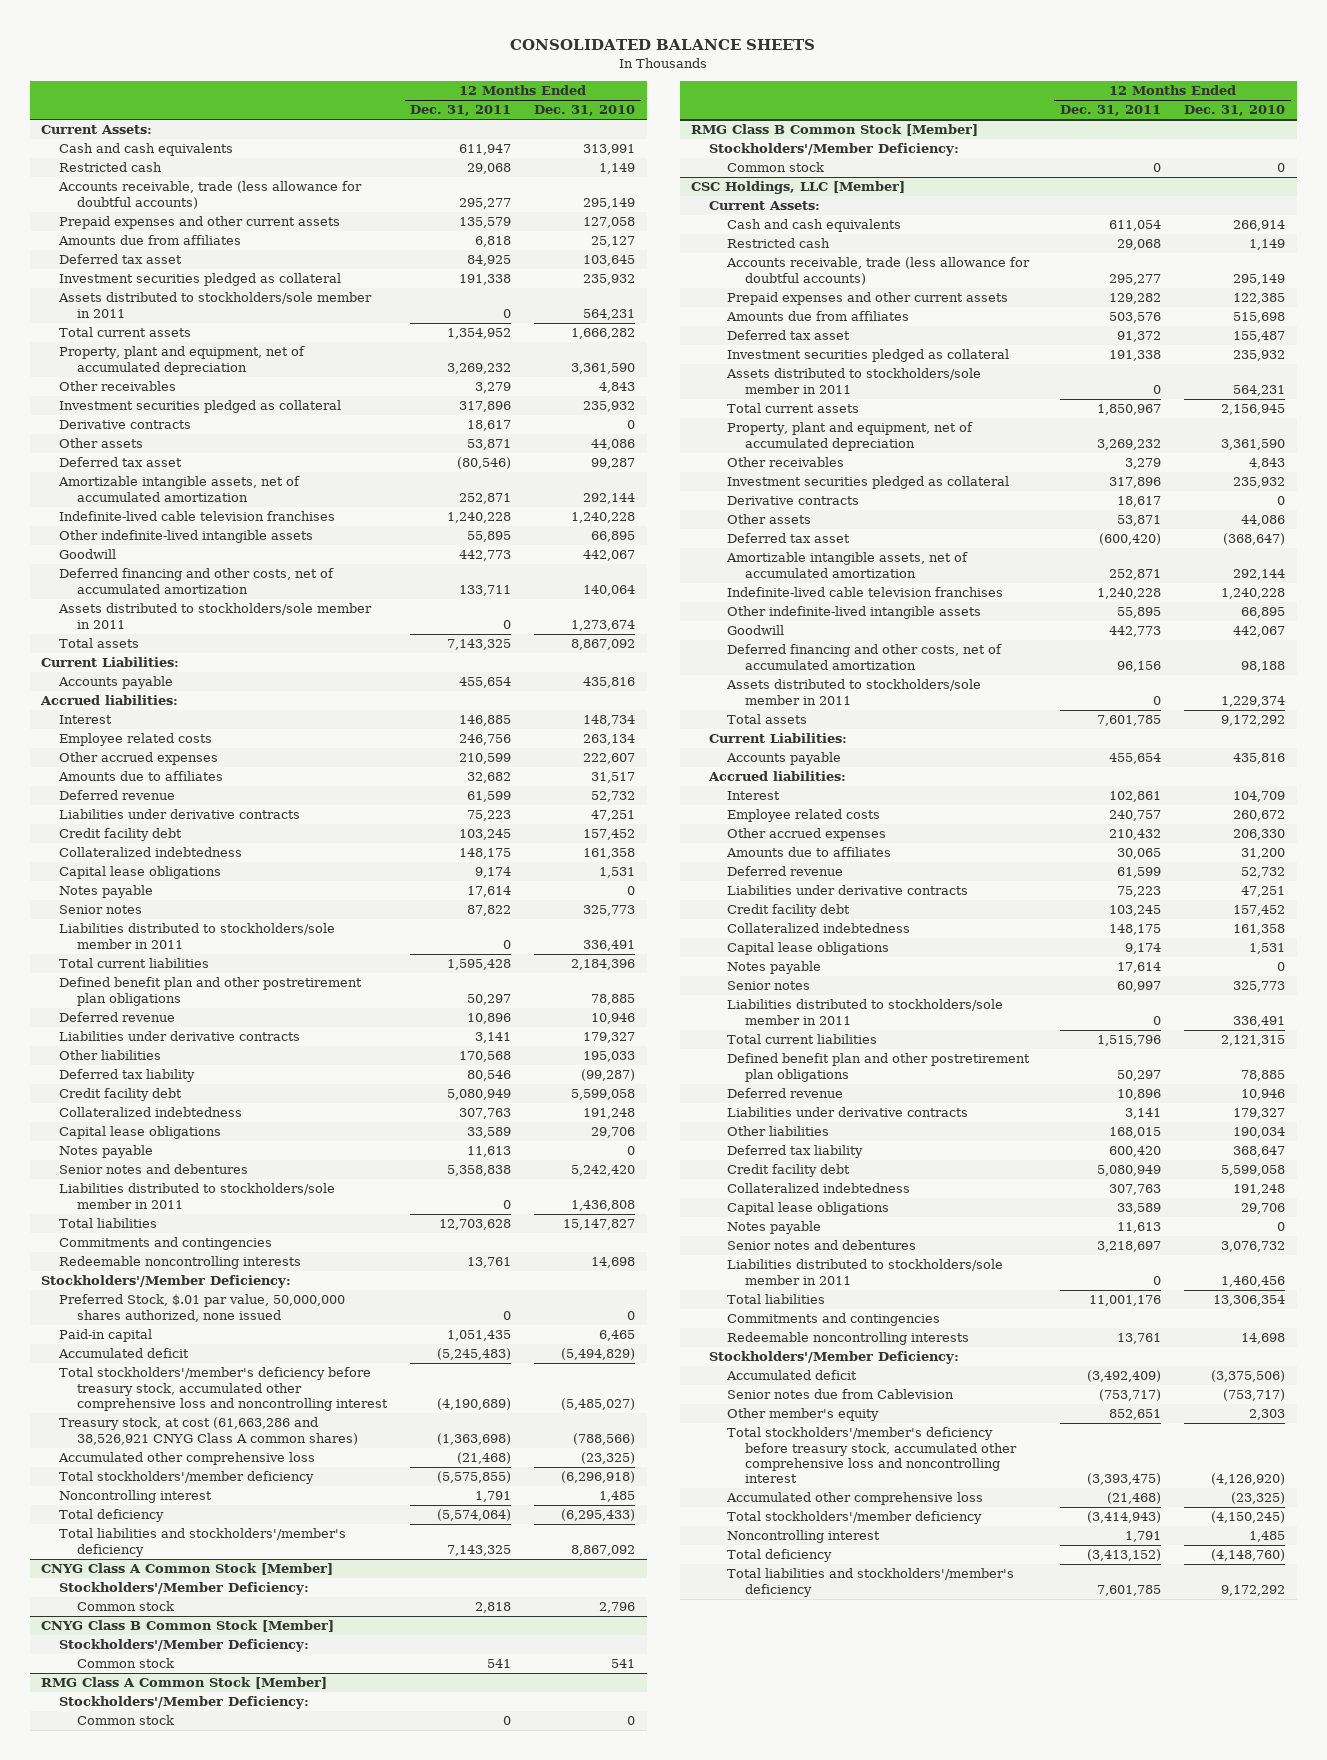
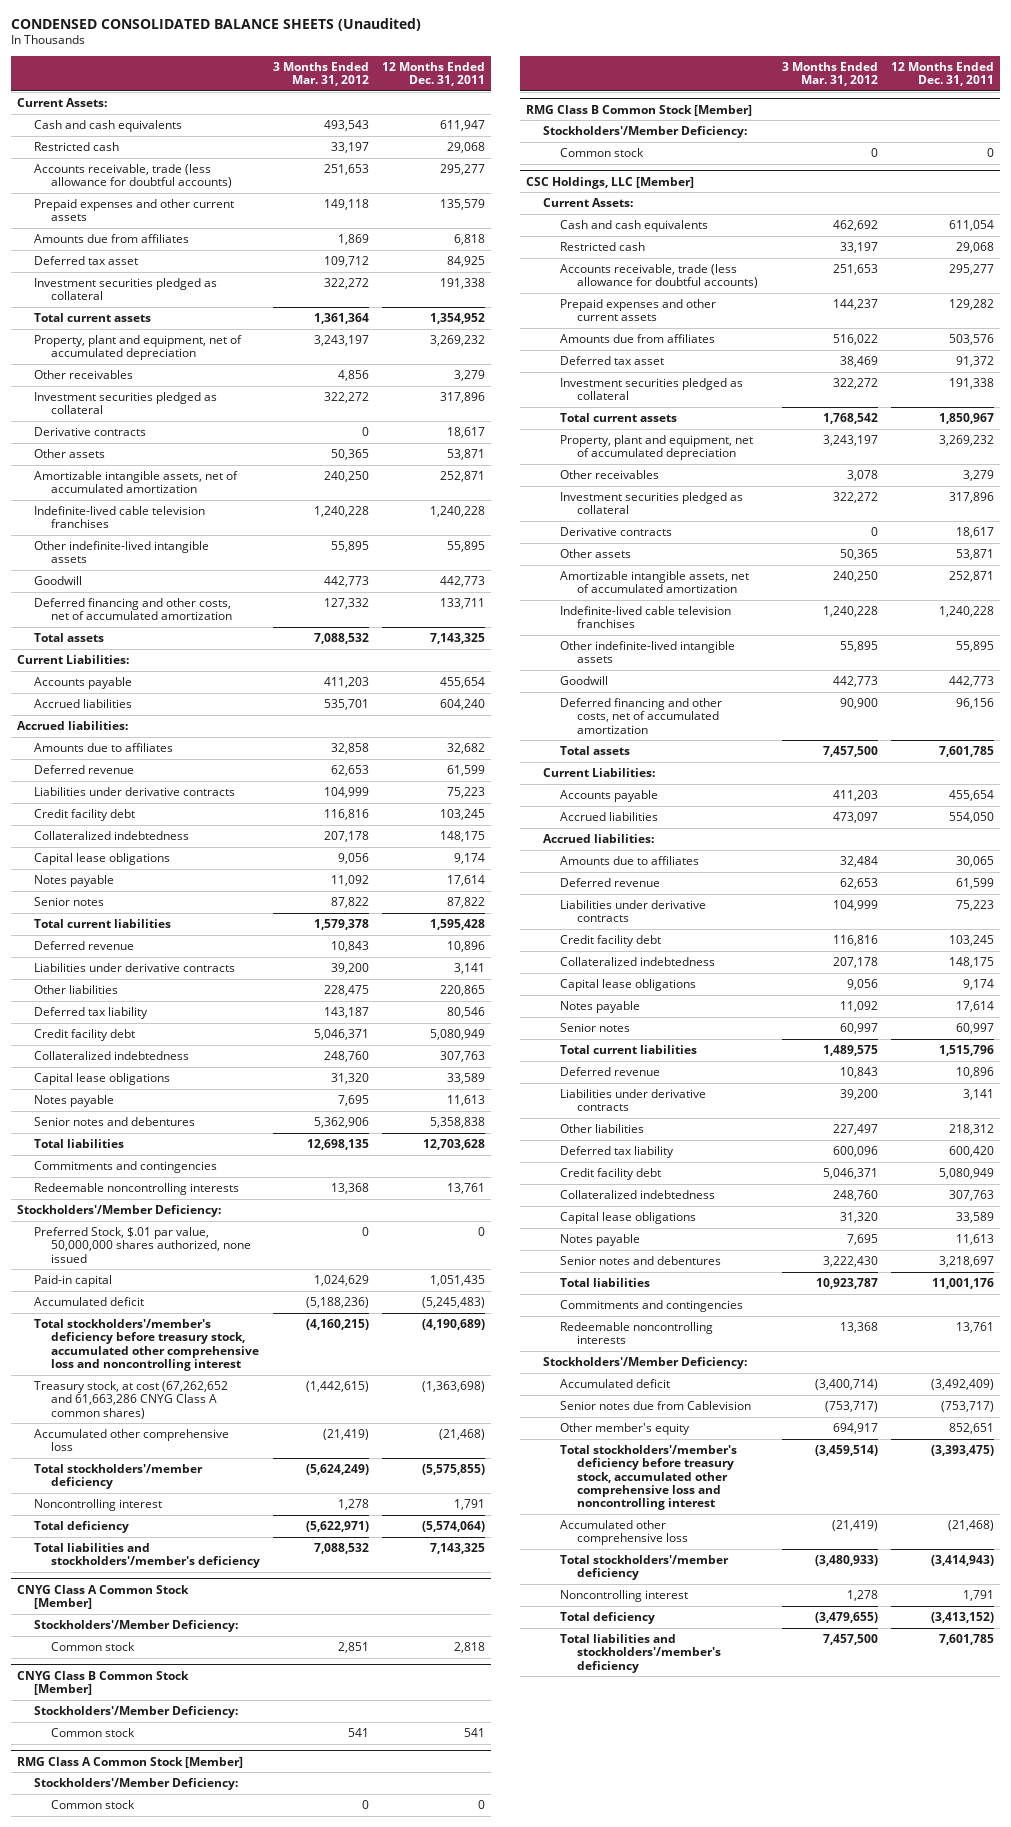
- CONSOLIDATED BALANCE SHEETS
+ CONDENSED CONSOLIDATED BALANCE SHEETS (Unaudited)
- | 12 Months Ended Dec. 31, 2011 | 12 Months Ended Dec. 31, 2010
+ | 3 Months Ended Mar. 31, 2012 | 12 Months Ended Dec. 31, 2011
- Assets distributed to stockholders/sole member in 2011 | 0 | 564,231
- Deferred tax asset | (80,546) | 99,287
- Assets distributed to stockholders/sole member in 2011 | 0 | 1,273,674
+ Accrued liabilities | 535,701 | 604,240
- Interest | 146,885 | 148,734
- Employee related costs | 246,756 | 263,134
- Other accrued expenses | 210,599 | 222,607
- Liabilities distributed to stockholders/sole member in 2011 | 0 | 336,491
- Defined benefit plan and other postretirement plan obligations | 50,297 | 78,885
- Other liabilities | 170,568 | 195,033
+ Other liabilities | 228,475 | 220,865
- Liabilities distributed to stockholders/sole member in 2011 | 0 | 1,436,808
- Treasury stock, at cost (61,663,286 and 38,526,921 CNYG Class A common shares) | (1,363,698) | (788,566)
+ Treasury stock, at cost (67,262,652 and 61,663,286 CNYG Class A common shares) | (1,442,615) | (1,363,698)
@ CSC Holdings, LLC [Member]
- Assets distributed to stockholders/sole member in 2011 | 0 | 564,231
- Deferred tax asset | (600,420) | (368,647)
- Assets distributed to stockholders/sole member in 2011 | 0 | 1,229,374
+ Accrued liabilities | 473,097 | 554,050
- Interest | 102,861 | 104,709
- Employee related costs | 240,757 | 260,672
- Other accrued expenses | 210,432 | 206,330
- Liabilities distributed to stockholders/sole member in 2011 | 0 | 336,491
- Defined benefit plan and other postretirement plan obligations | 50,297 | 78,885
- Other liabilities | 168,015 | 190,034
+ Other liabilities | 227,497 | 218,312
- Liabilities distributed to stockholders/sole member in 2011 | 0 | 1,460,456

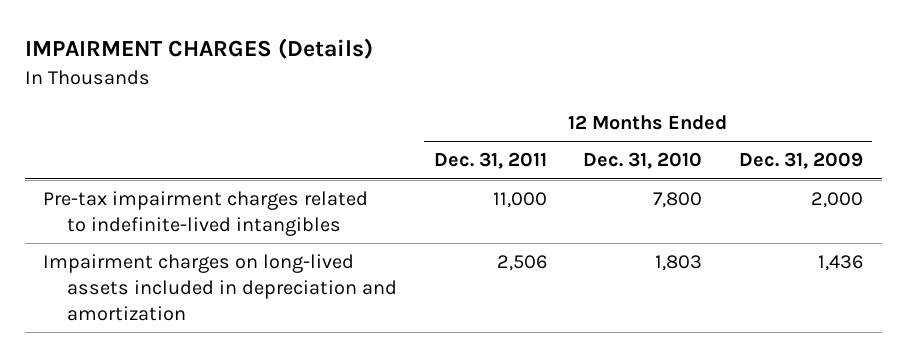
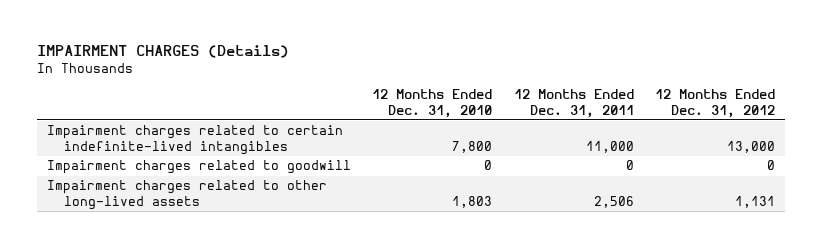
- | 12 Months Ended Dec. 31, 2011 | 12 Months Ended Dec. 31, 2010 | 12 Months Ended Dec. 31, 2009
+ | 12 Months Ended Dec. 31, 2010 | 12 Months Ended Dec. 31, 2011 | 12 Months Ended Dec. 31, 2012
- Pre-tax impairment charges related to indefinite-lived intangibles | 11,000 | 7,800 | 2,000
- Impairment charges on long-lived assets included in depreciation and amortization | 2,506 | 1,803 | 1,436
+ Impairment charges related to certain indefinite-lived intangibles | 7,800 | 11,000 | 13,000
+ Impairment charges related to goodwill | 0 | 0 | 0
+ Impairment charges related to other long-lived assets | 1,803 | 2,506 | 1,131

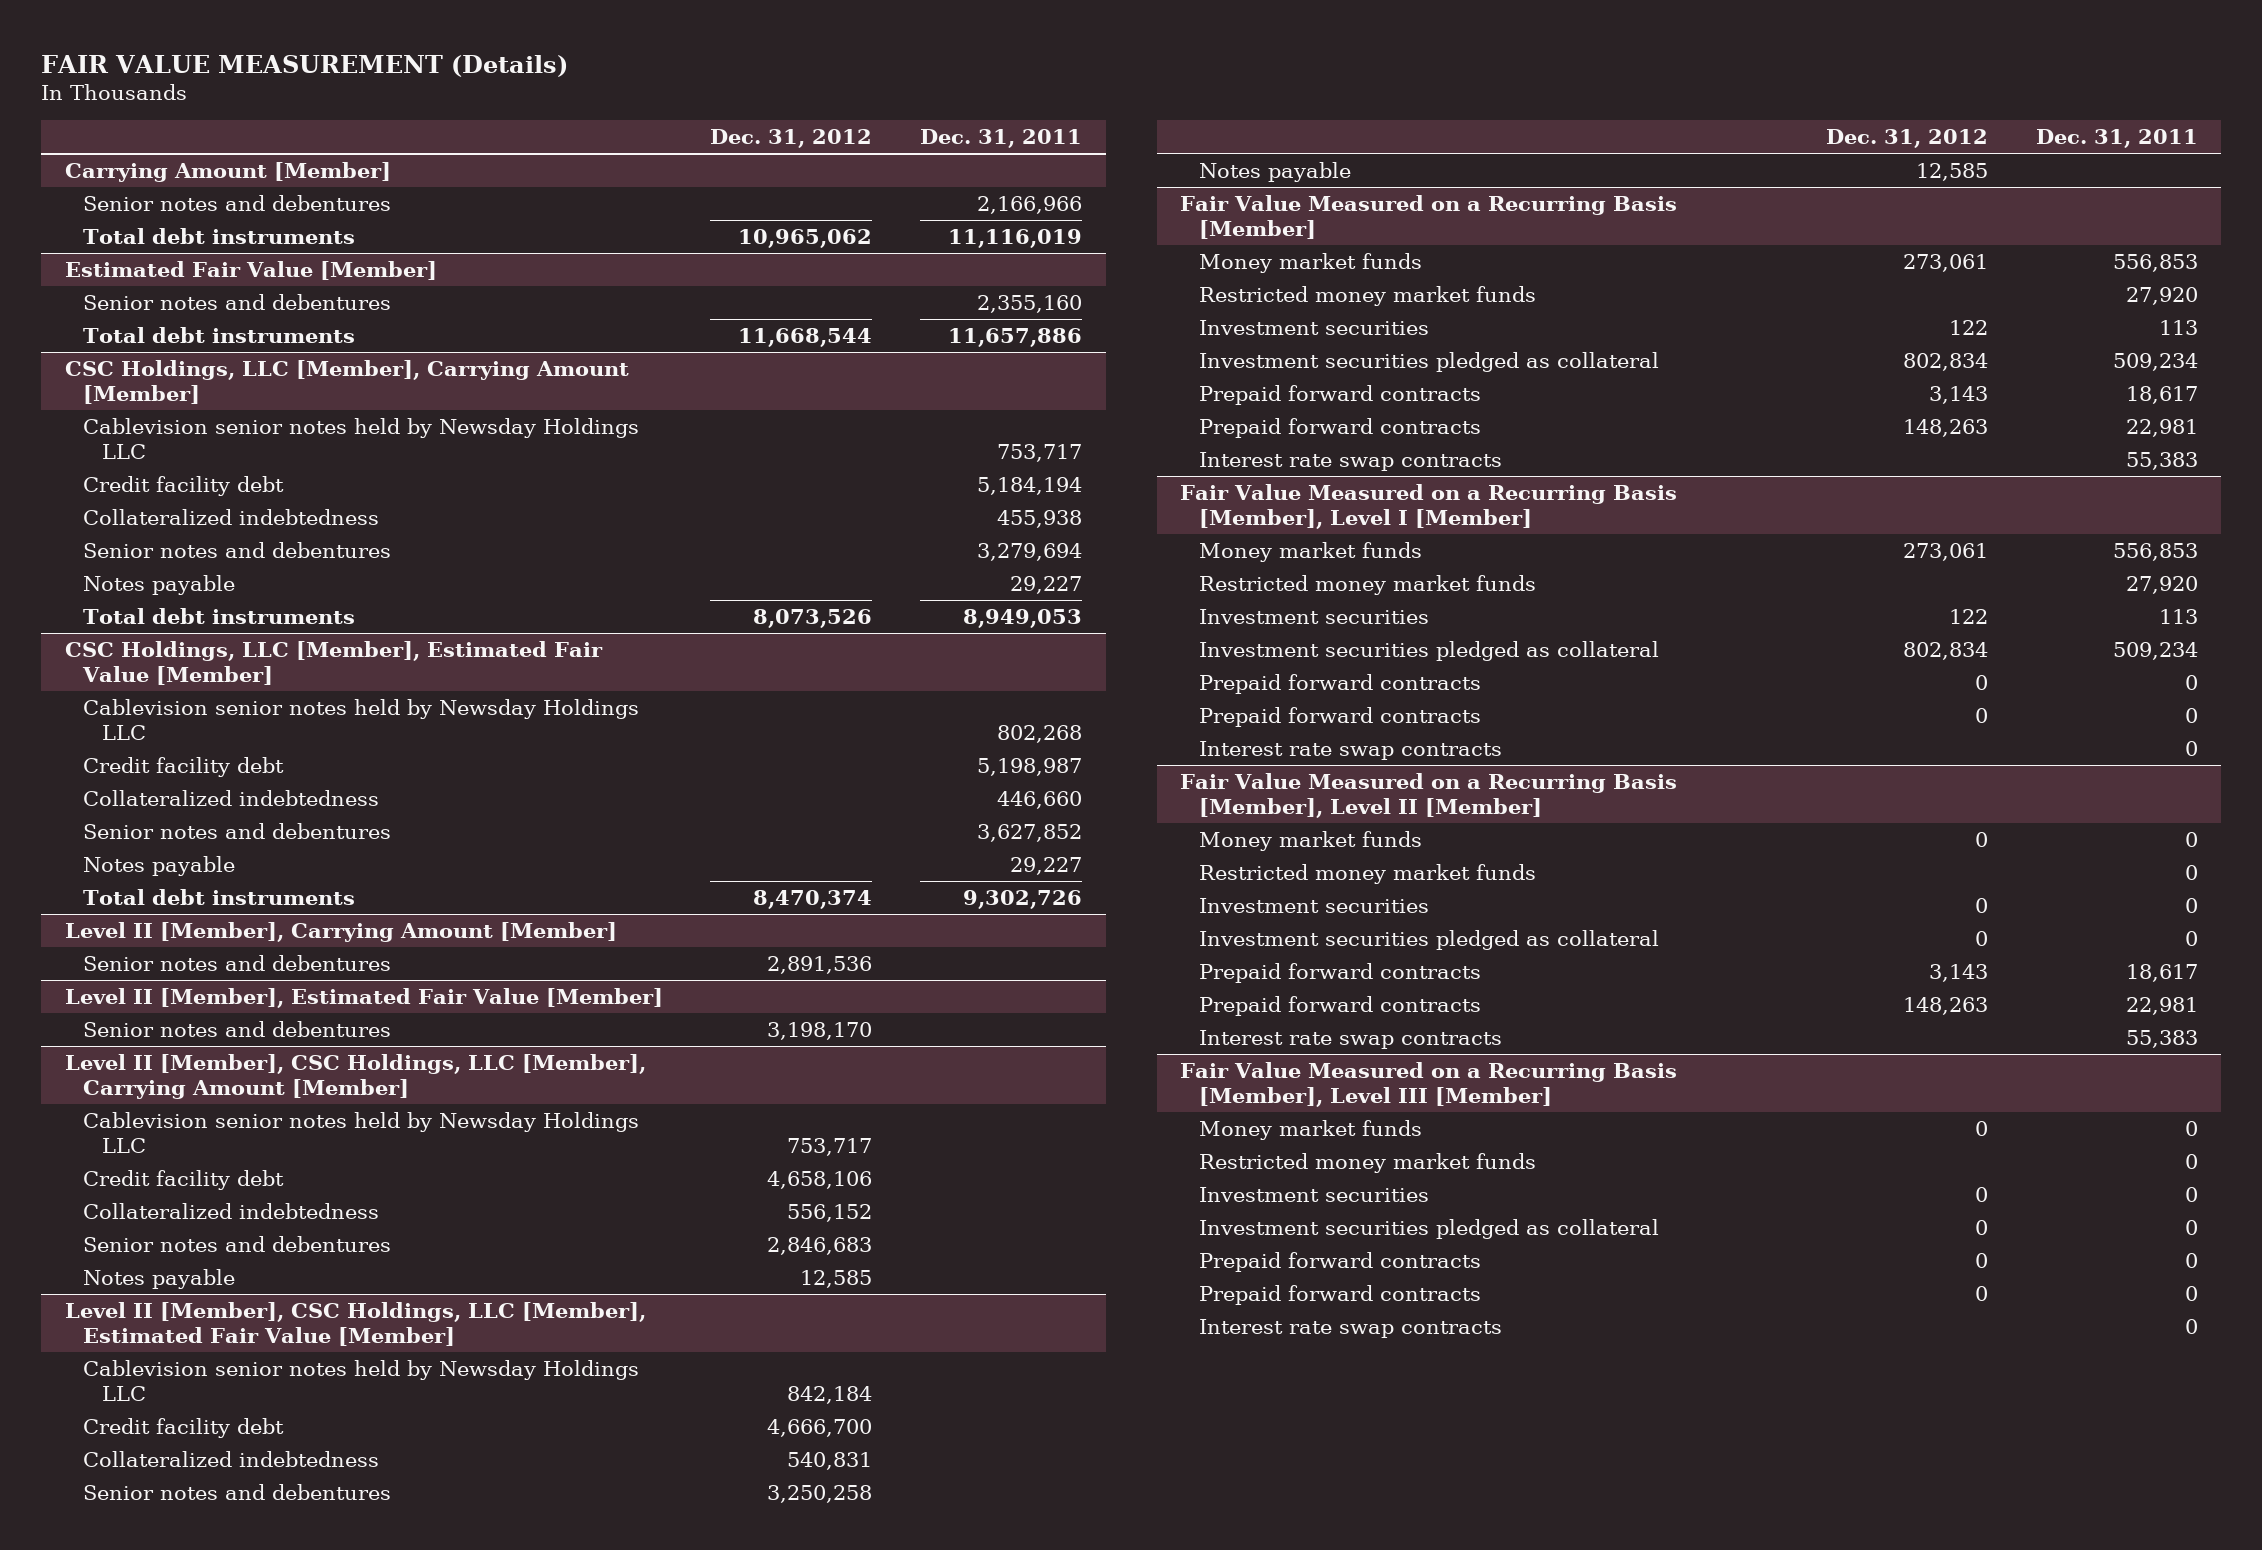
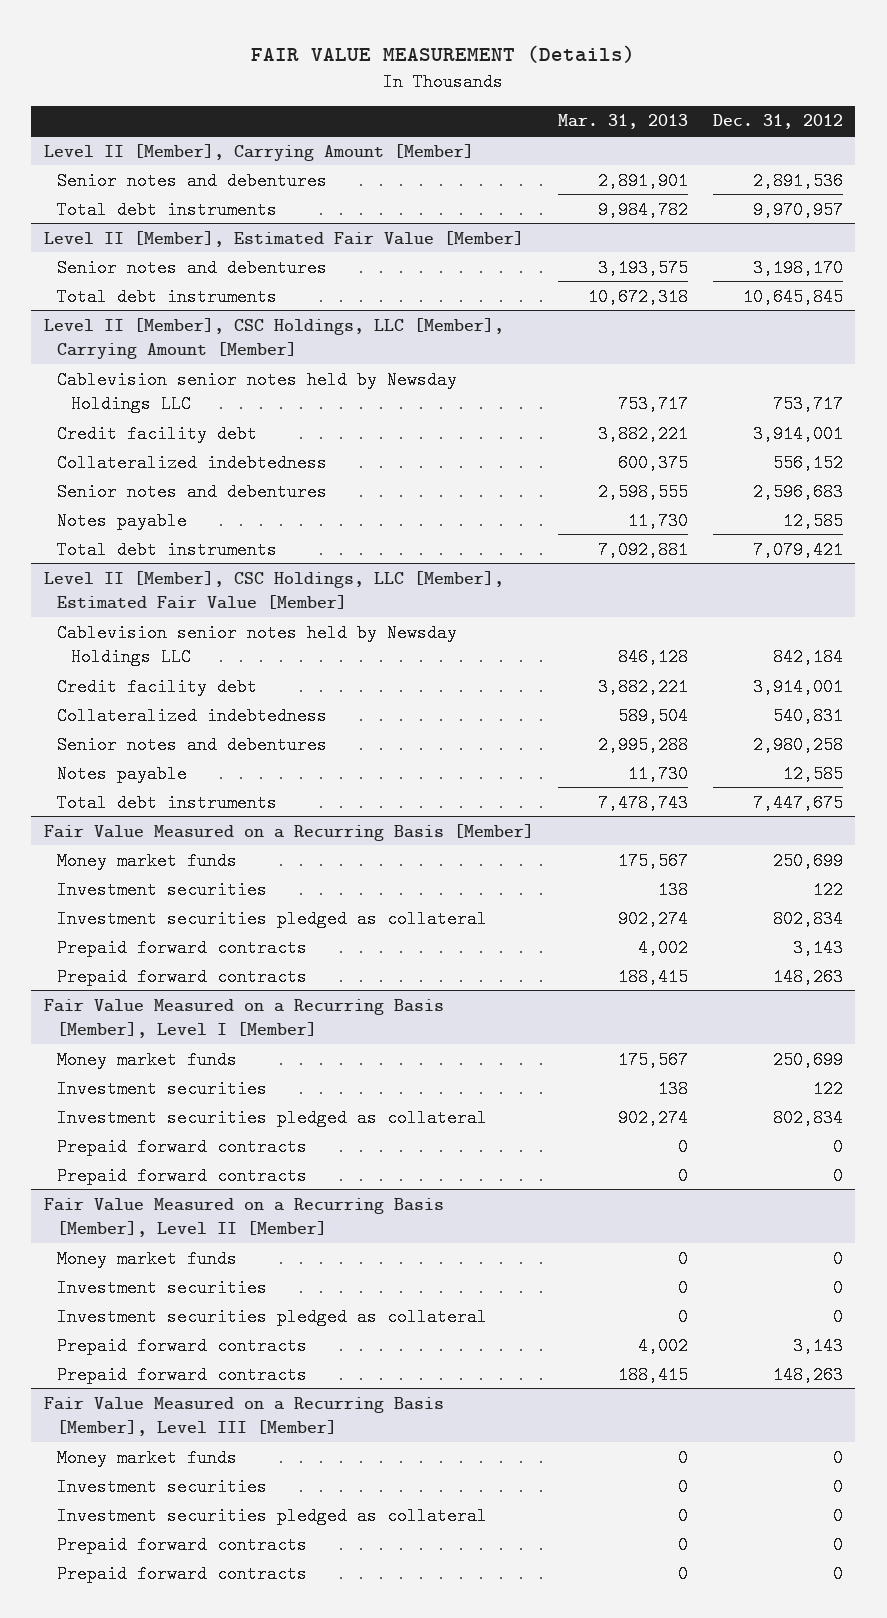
- | Dec. 31, 2012 | Dec. 31, 2011
+ | Mar. 31, 2013 | Dec. 31, 2012
- Carrying Amount [Member]
- Senior notes and debentures | | 2,166,966
- Total debt instruments | 10,965,062 | 11,116,019
- Estimated Fair Value [Member]
- Senior notes and debentures | | 2,355,160
- Total debt instruments | 11,668,544 | 11,657,886
- CSC Holdings, LLC [Member], Carrying Amount [Member]
- Cablevision senior notes held by Newsday Holdings LLC | | 753,717
- Credit facility debt | | 5,184,194
- Collateralized indebtedness | | 455,938
- Senior notes and debentures | | 3,279,694
- Notes payable | | 29,227
- Total debt instruments | 8,073,526 | 8,949,053
- CSC Holdings, LLC [Member], Estimated Fair Value [Member]
- Cablevision senior notes held by Newsday Holdings LLC | | 802,268
- Credit facility debt | | 5,198,987
- Collateralized indebtedness | | 446,660
- Senior notes and debentures | | 3,627,852
- Notes payable | | 29,227
- Total debt instruments | 8,470,374 | 9,302,726
@ Level II [Member], Carrying Amount [Member]
+ Total debt instruments | 9,984,782 | 9,970,957
@ Level II [Member], Estimated Fair Value [Member]
+ Total debt instruments | 10,672,318 | 10,645,845
@ Level II [Member], CSC Holdings, LLC [Member], Carrying Amount [Member]
- Credit facility debt | 4,658,106 |
+ Credit facility debt | 3,882,221 | 3,914,001
- Senior notes and debentures | 2,846,683 |
+ Senior notes and debentures | 2,598,555 | 2,596,683
+ Total debt instruments | 7,092,881 | 7,079,421
@ Level II [Member], CSC Holdings, LLC [Member], Estimated Fair Value [Member]
- Credit facility debt | 4,666,700 |
+ Credit facility debt | 3,882,221 | 3,914,001
- Senior notes and debentures | 3,250,258 |
+ Senior notes and debentures | 2,995,288 | 2,980,258
+ Total debt instruments | 7,478,743 | 7,447,675
@ Fair Value Measured on a Recurring Basis [Member]
- Money market funds | 273,061 | 556,853
- Restricted money market funds | | 27,920
+ Money market funds | 175,567 | 250,699
- Interest rate swap contracts | | 55,383
@ Fair Value Measured on a Recurring Basis [Member], Level I [Member]
- Money market funds | 273,061 | 556,853
- Restricted money market funds | | 27,920
+ Money market funds | 175,567 | 250,699
- Interest rate swap contracts | | 0
@ Fair Value Measured on a Recurring Basis [Member], Level II [Member]
- Restricted money market funds | | 0
- Interest rate swap contracts | | 55,383
@ Fair Value Measured on a Recurring Basis [Member], Level III [Member]
- Restricted money market funds | | 0
- Interest rate swap contracts | | 0

